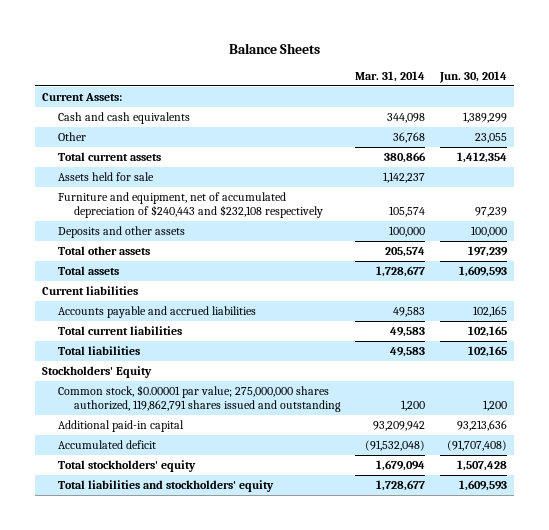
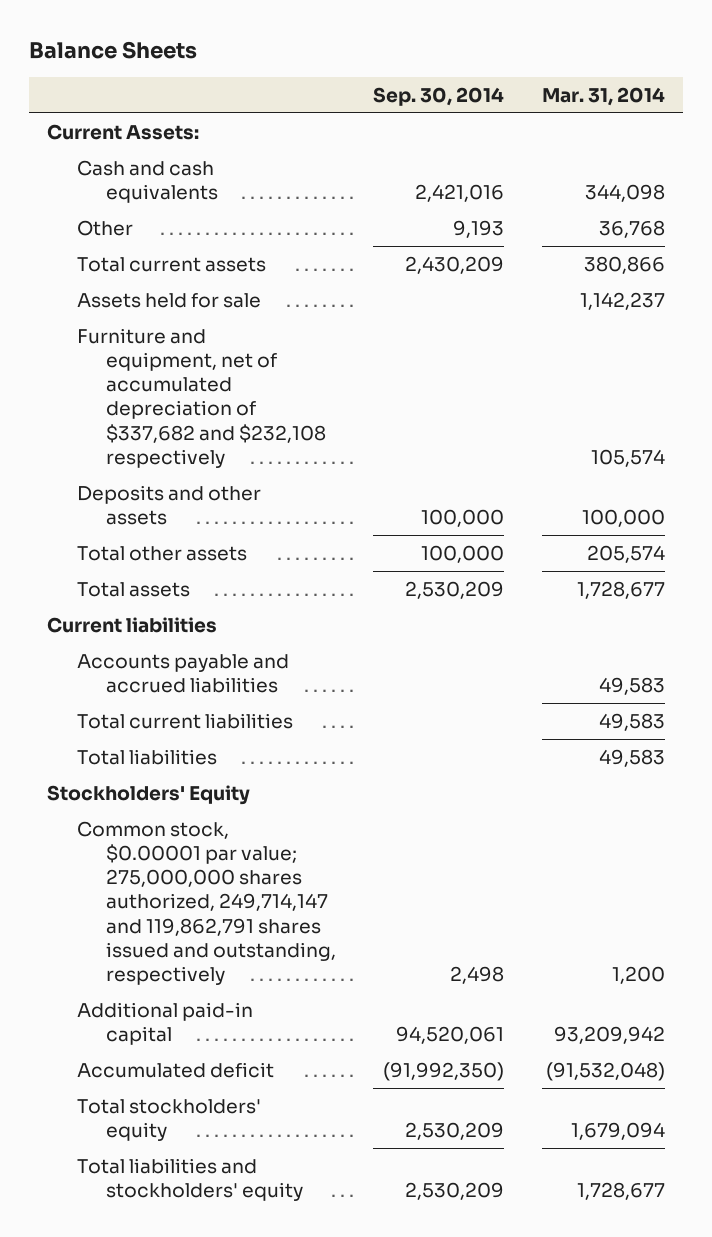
- | Mar. 31, 2014 | Jun. 30, 2014
+ | Sep. 30, 2014 | Mar. 31, 2014
- Furniture and equipment, net of accumulated depreciation of $240,443 and $232,108 respectively | 105,574 | 97,239
+ Furniture and equipment, net of accumulated depreciation of $337,682 and $232,108 respectively | | 105,574
- Common stock, $0.00001 par value; 275,000,000 shares authorized, 119,862,791 shares issued and outstanding | 1,200 | 1,200
+ Common stock, $0.00001 par value; 275,000,000 shares authorized, 249,714,147 and 119,862,791 shares issued and outstanding, respectively | 2,498 | 1,200

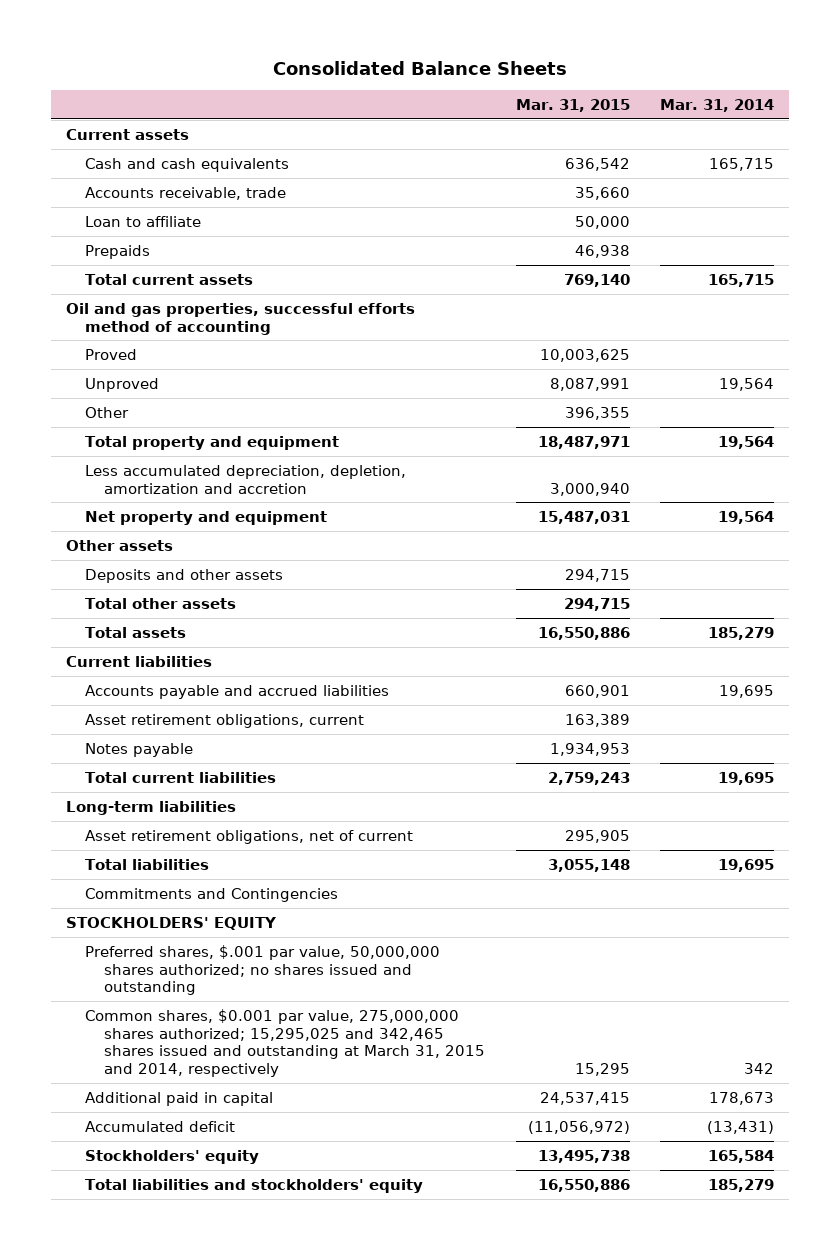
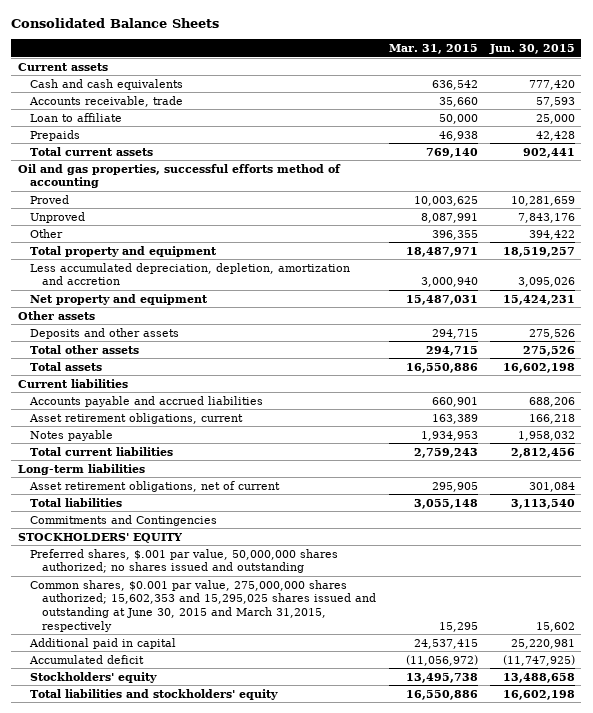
- | Mar. 31, 2015 | Mar. 31, 2014
+ | Mar. 31, 2015 | Jun. 30, 2015
- Common shares, $0.001 par value, 275,000,000 shares authorized; 15,295,025 and 342,465 shares issued and outstanding at March 31, 2015 and 2014, respectively | 15,295 | 342
+ Common shares, $0.001 par value, 275,000,000 shares authorized; 15,602,353 and 15,295,025 shares issued and outstanding at June 30, 2015 and March 31,2015, respectively | 15,295 | 15,602

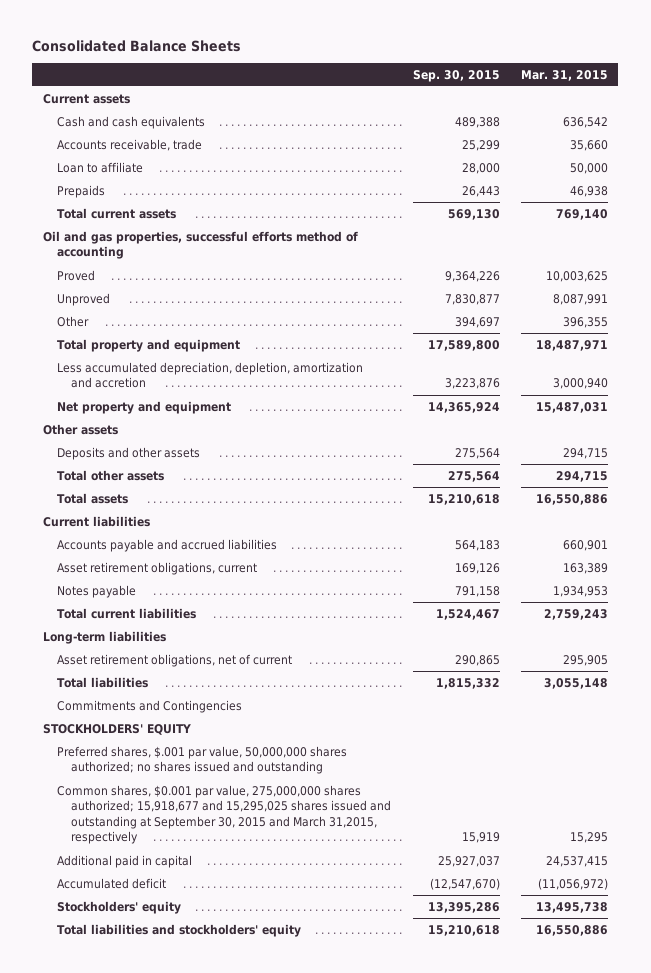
- | Mar. 31, 2015 | Jun. 30, 2015
+ | Sep. 30, 2015 | Mar. 31, 2015
- Common shares, $0.001 par value, 275,000,000 shares authorized; 15,602,353 and 15,295,025 shares issued and outstanding at June 30, 2015 and March 31,2015, respectively | 15,295 | 15,602
+ Common shares, $0.001 par value, 275,000,000 shares authorized; 15,918,677 and 15,295,025 shares issued and outstanding at September 30, 2015 and March 31,2015, respectively | 15,919 | 15,295

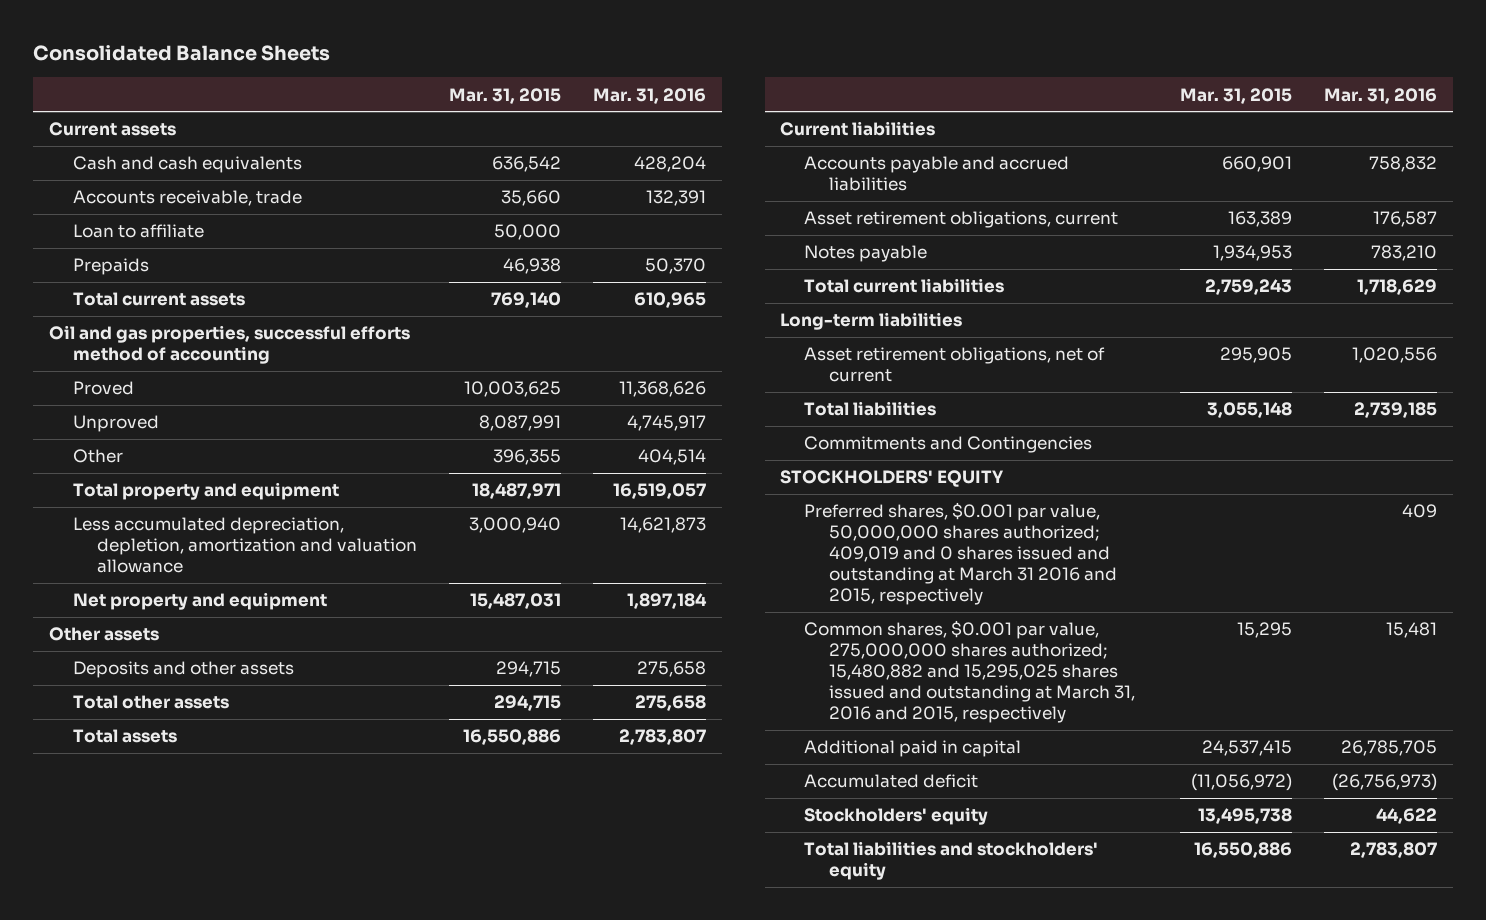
- | Sep. 30, 2015 | Mar. 31, 2015
+ | Mar. 31, 2015 | Mar. 31, 2016
- Less accumulated depreciation, depletion, amortization and accretion | 3,223,876 | 3,000,940
+ Less accumulated depreciation, depletion, amortization and valuation allowance | 3,000,940 | 14,621,873
- Preferred shares, $.001 par value, 50,000,000 shares authorized; no shares issued and outstanding
- Common shares, $0.001 par value, 275,000,000 shares authorized; 15,918,677 and 15,295,025 shares issued and outstanding at September 30, 2015 and March 31,2015, respectively | 15,919 | 15,295
+ Preferred shares, $0.001 par value, 50,000,000 shares authorized; 409,019 and 0 shares issued and outstanding at March 31 2016 and 2015, respectively | | 409
+ Common shares, $0.001 par value, 275,000,000 shares authorized; 15,480,882 and 15,295,025 shares issued and outstanding at March 31, 2016 and 2015, respectively | 15,295 | 15,481

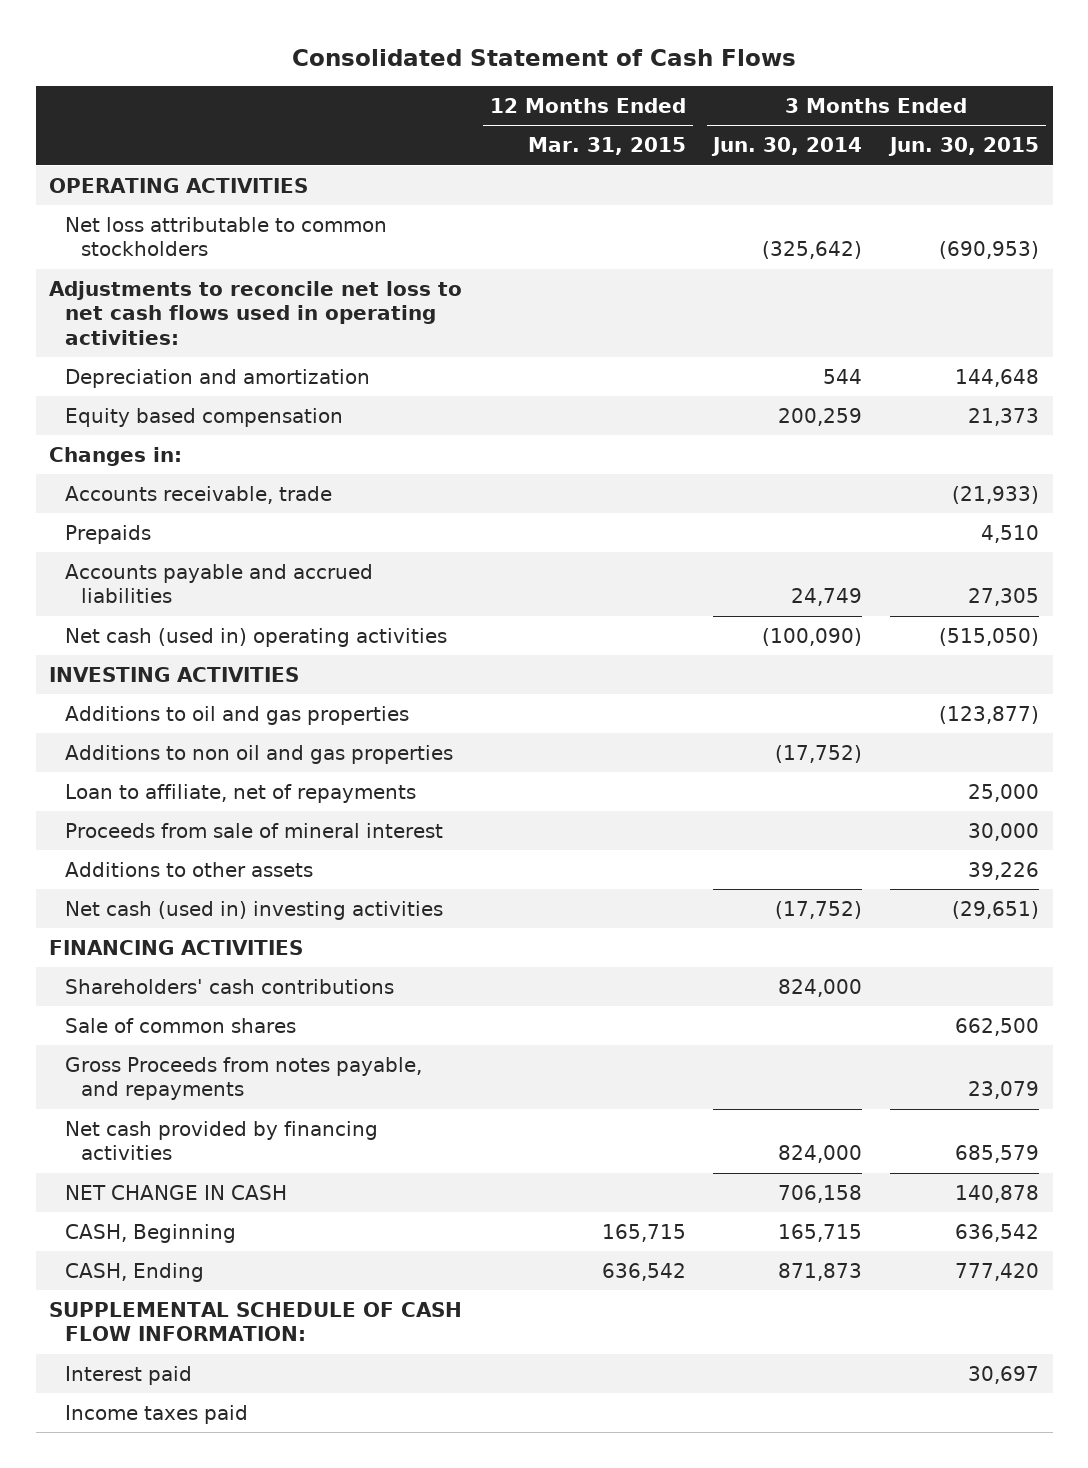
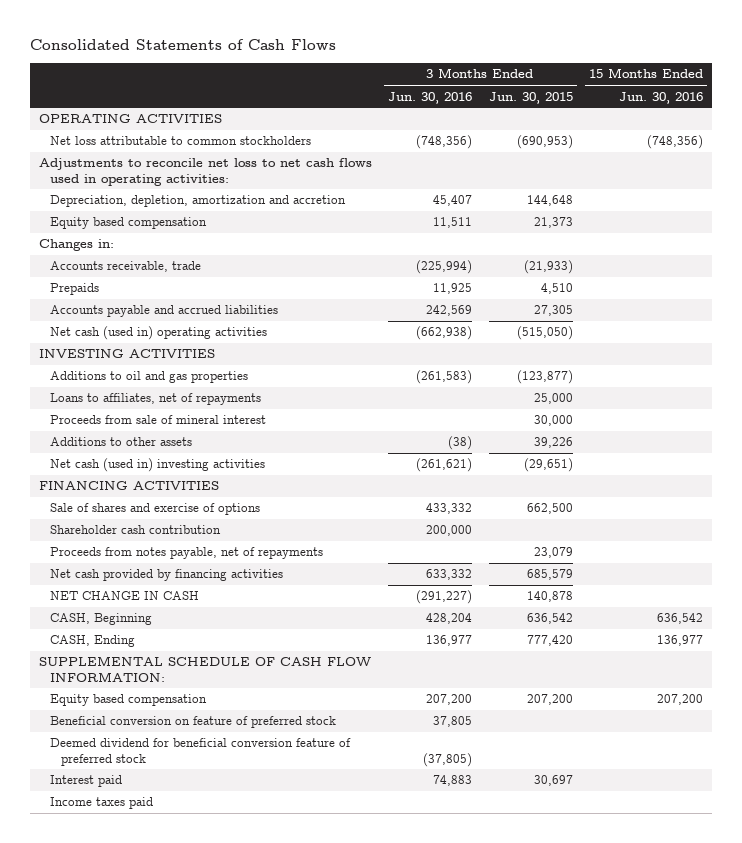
- Consolidated Statement of Cash Flows
+ Consolidated Statements of Cash Flows
- | 12 Months Ended Mar. 31, 2015 | 3 Months Ended Jun. 30, 2014 | 3 Months Ended Jun. 30, 2015
+ | 3 Months Ended Jun. 30, 2016 | 3 Months Ended Jun. 30, 2015 | 15 Months Ended Jun. 30, 2016
- Depreciation and amortization | | 544 | 144,648
+ Depreciation, depletion, amortization and accretion | 45,407 | 144,648 |
- Additions to non oil and gas properties | | (17,752) |
- Loan to affiliate, net of repayments | | | 25,000
+ Loans to affiliates, net of repayments | | 25,000 |
- Shareholders' cash contributions | | 824,000 |
- Sale of common shares | | | 662,500
- Gross Proceeds from notes payable, and repayments | | | 23,079
+ Sale of shares and exercise of options | 433,332 | 662,500 |
+ Shareholder cash contribution | 200,000 | |
+ Proceeds from notes payable, net of repayments | | 23,079 |
+ Equity based compensation | 207,200 | 207,200 | 207,200
+ Beneficial conversion on feature of preferred stock | 37,805 | |
+ Deemed dividend for beneficial conversion feature of preferred stock | (37,805) | |

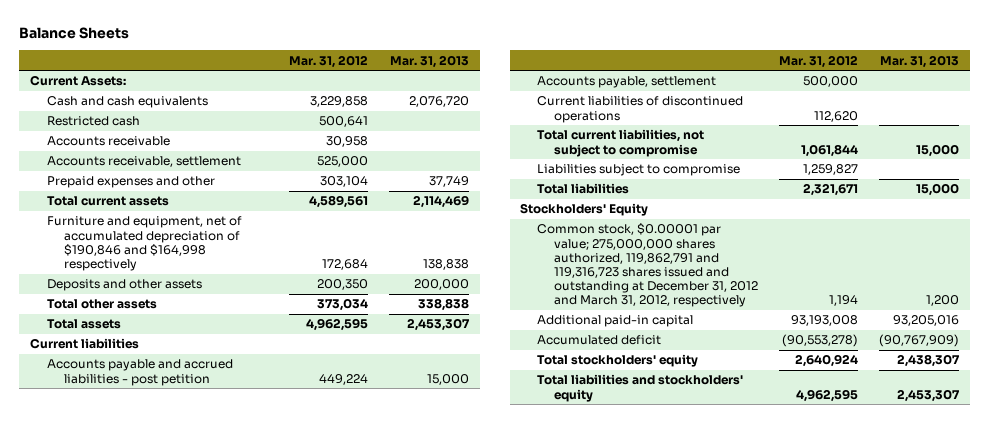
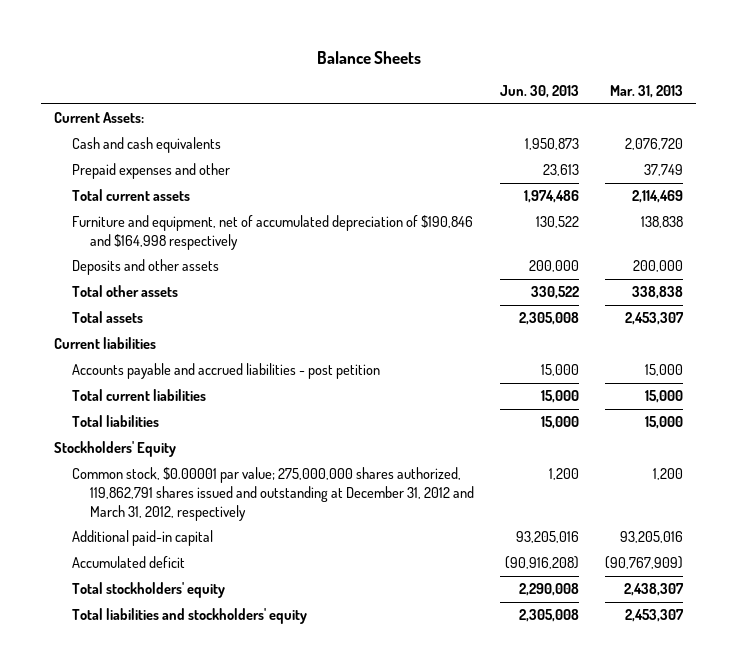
- | Mar. 31, 2012 | Mar. 31, 2013
+ | Jun. 30, 2013 | Mar. 31, 2013
- Restricted cash | 500,641 |
- Accounts receivable | 30,958 |
- Accounts receivable, settlement | 525,000 |
- Accounts payable, settlement | 500,000 |
- Current liabilities of discontinued operations | 112,620 |
- Total current liabilities, not subject to compromise | 1,061,844 | 15,000
- Liabilities subject to compromise | 1,259,827 |
+ Total current liabilities | 15,000 | 15,000
- Common stock, $0.00001 par value; 275,000,000 shares authorized, 119,862,791 and 119,316,723 shares issued and outstanding at December 31, 2012 and March 31, 2012, respectively | 1,194 | 1,200
+ Common stock, $0.00001 par value; 275,000,000 shares authorized, 119,862,791 shares issued and outstanding at December 31, 2012 and March 31, 2012, respectively | 1,200 | 1,200

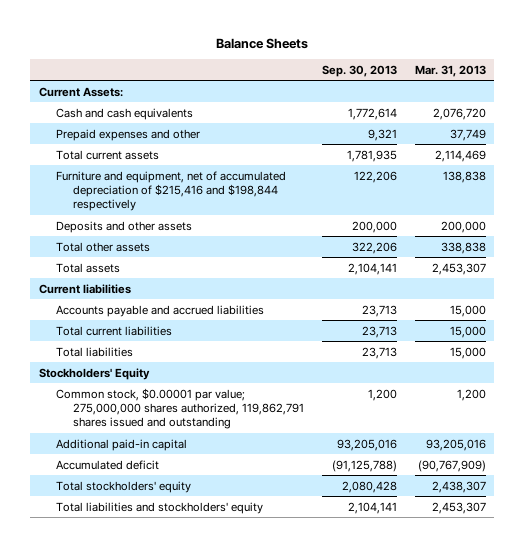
- | Jun. 30, 2013 | Mar. 31, 2013
+ | Sep. 30, 2013 | Mar. 31, 2013
- Furniture and equipment, net of accumulated depreciation of $190,846 and $164,998 respectively | 130,522 | 138,838
+ Furniture and equipment, net of accumulated depreciation of $215,416 and $198,844 respectively | 122,206 | 138,838
- Accounts payable and accrued liabilities - post petition | 15,000 | 15,000
+ Accounts payable and accrued liabilities | 23,713 | 15,000
- Common stock, $0.00001 par value; 275,000,000 shares authorized, 119,862,791 shares issued and outstanding at December 31, 2012 and March 31, 2012, respectively | 1,200 | 1,200
+ Common stock, $0.00001 par value; 275,000,000 shares authorized, 119,862,791 shares issued and outstanding | 1,200 | 1,200

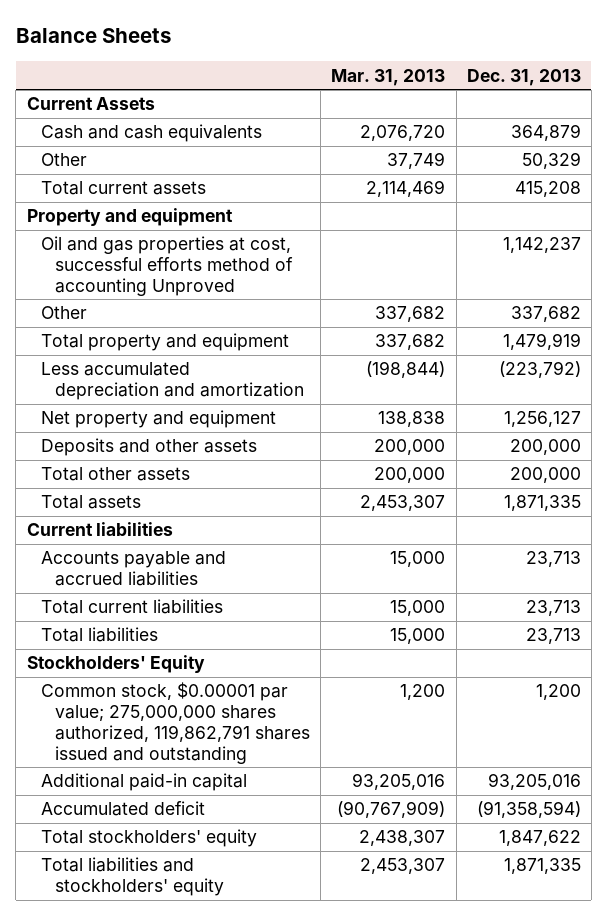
- | Sep. 30, 2013 | Mar. 31, 2013
+ | Mar. 31, 2013 | Dec. 31, 2013
- Current Assets:
+ Current Assets
- Prepaid expenses and other | 9,321 | 37,749
+ Other | 37,749 | 50,329
- Furniture and equipment, net of accumulated depreciation of $215,416 and $198,844 respectively | 122,206 | 138,838
+ Property and equipment
+ Oil and gas properties at cost, successful efforts method of accounting Unproved | | 1,142,237
+ Other | 337,682 | 337,682
+ Total property and equipment | 337,682 | 1,479,919
+ Less accumulated depreciation and amortization | (198,844) | (223,792)
+ Net property and equipment | 138,838 | 1,256,127
- Total other assets | 322,206 | 338,838
+ Total other assets | 200,000 | 200,000

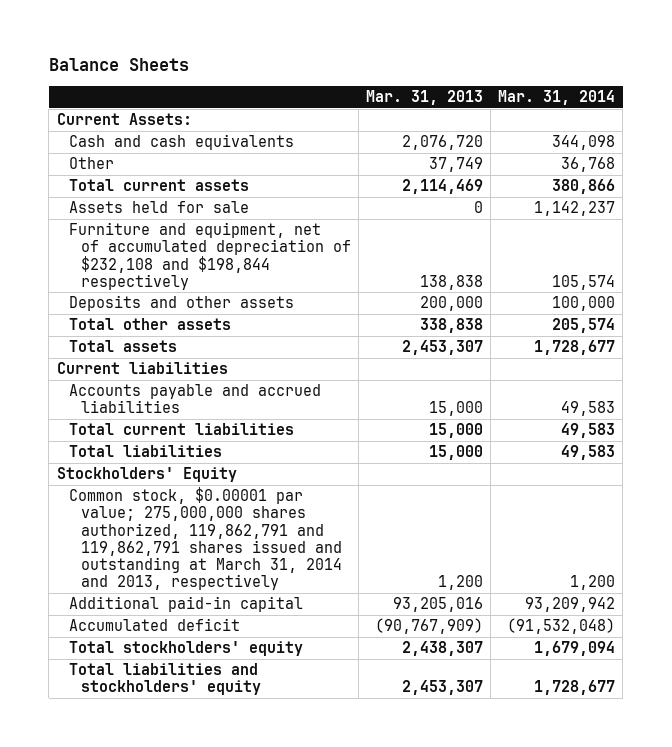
- | Mar. 31, 2013 | Dec. 31, 2013
+ | Mar. 31, 2013 | Mar. 31, 2014
- Current Assets
+ Current Assets:
- Property and equipment
- Oil and gas properties at cost, successful efforts method of accounting Unproved | | 1,142,237
- Other | 337,682 | 337,682
- Total property and equipment | 337,682 | 1,479,919
- Less accumulated depreciation and amortization | (198,844) | (223,792)
- Net property and equipment | 138,838 | 1,256,127
+ Assets held for sale | 0 | 1,142,237
+ Furniture and equipment, net of accumulated depreciation of $232,108 and $198,844 respectively | 138,838 | 105,574
- Total other assets | 200,000 | 200,000
+ Total other assets | 338,838 | 205,574
- Common stock, $0.00001 par value; 275,000,000 shares authorized, 119,862,791 shares issued and outstanding | 1,200 | 1,200
+ Common stock, $0.00001 par value; 275,000,000 shares authorized, 119,862,791 and 119,862,791 shares issued and outstanding at March 31, 2014 and 2013, respectively | 1,200 | 1,200

